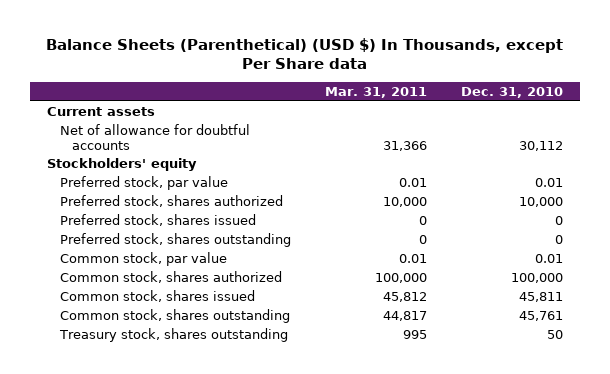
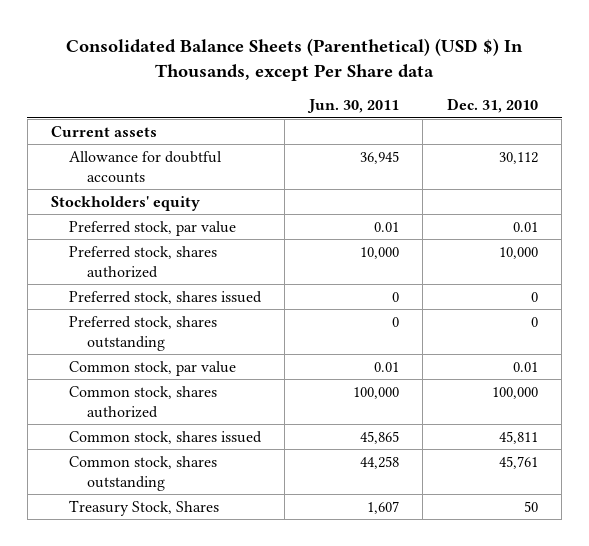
- Balance Sheets (Parenthetical) (USD $) In Thousands, except Per Share data
+ Consolidated Balance Sheets (Parenthetical) (USD $) In Thousands, except Per Share data
- | Mar. 31, 2011 | Dec. 31, 2010
+ | Jun. 30, 2011 | Dec. 31, 2010
- Net of allowance for doubtful accounts | 31,366 | 30,112
+ Allowance for doubtful accounts | 36,945 | 30,112
- Treasury stock, shares outstanding | 995 | 50
+ Treasury Stock, Shares | 1,607 | 50

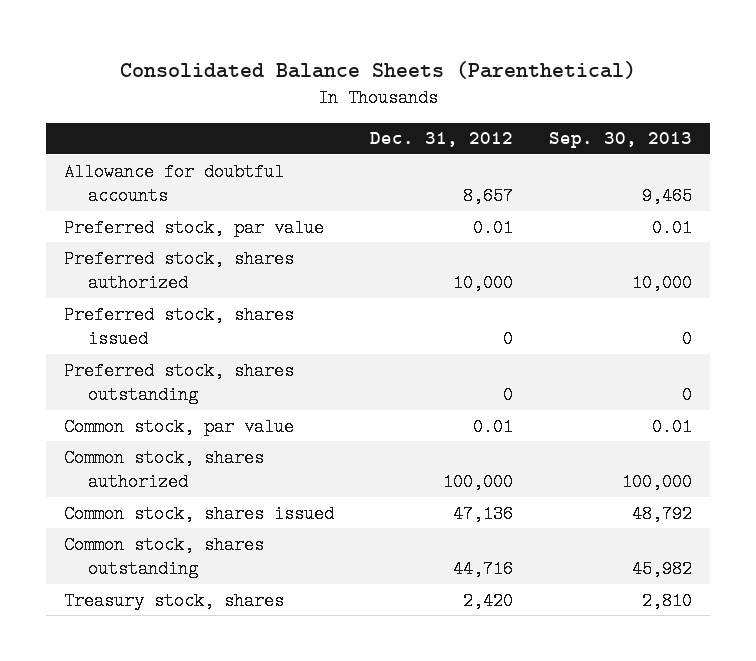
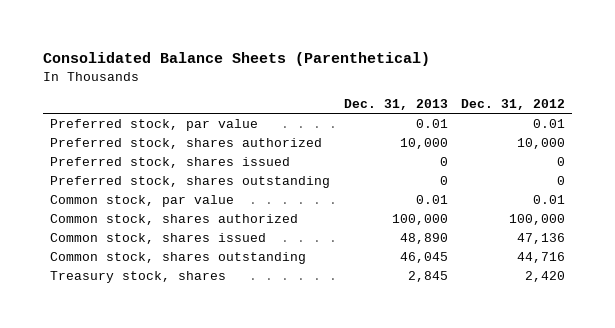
- | Dec. 31, 2012 | Sep. 30, 2013
+ | Dec. 31, 2013 | Dec. 31, 2012
- Allowance for doubtful accounts | 8,657 | 9,465

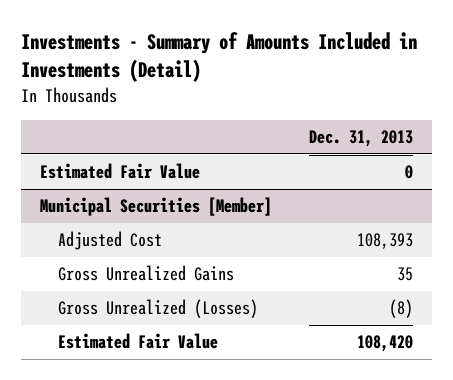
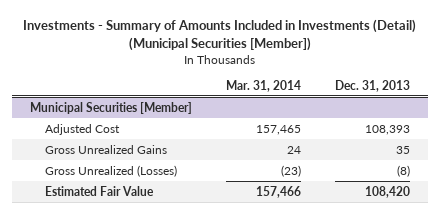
- Investments - Summary of Amounts Included in Investments (Detail)
+ Investments - Summary of Amounts Included in Investments (Detail) (Municipal Securities [Member])
- | Dec. 31, 2013
+ | Mar. 31, 2014 | Dec. 31, 2013
- Estimated Fair Value | 0

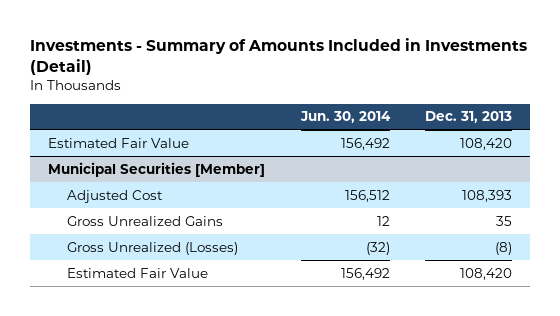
- Investments - Summary of Amounts Included in Investments (Detail) (Municipal Securities [Member])
+ Investments - Summary of Amounts Included in Investments (Detail)
- | Mar. 31, 2014 | Dec. 31, 2013
+ | Jun. 30, 2014 | Dec. 31, 2013
+ Estimated Fair Value | 156,492 | 108,420

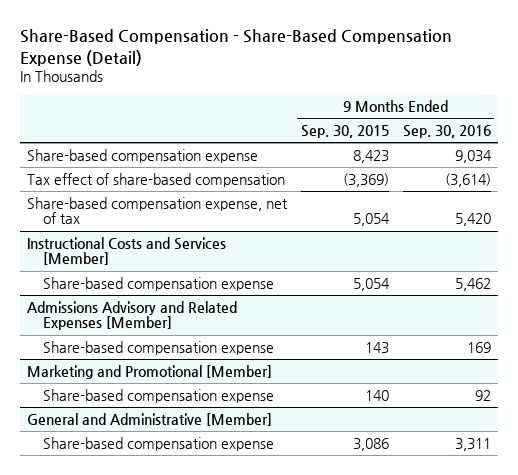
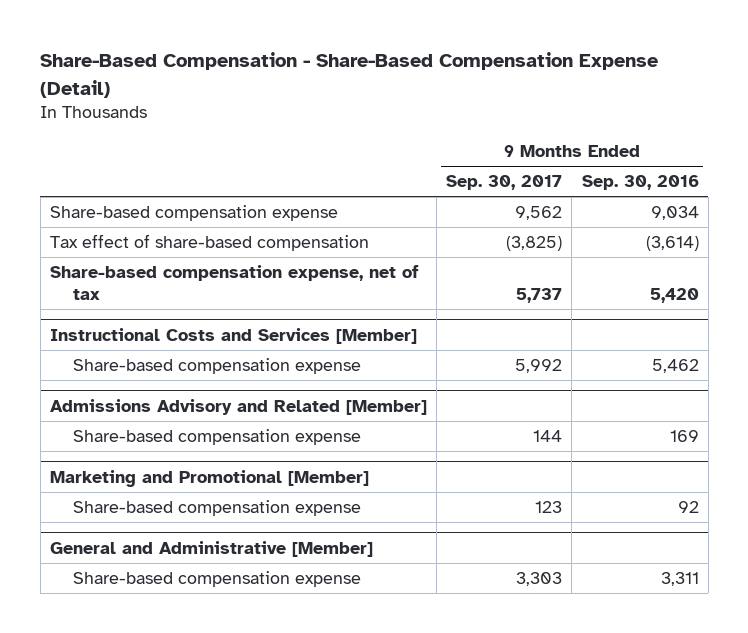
- | 9 Months Ended Sep. 30, 2015 | 9 Months Ended Sep. 30, 2016
+ | 9 Months Ended Sep. 30, 2017 | 9 Months Ended Sep. 30, 2016
- Admissions Advisory and Related Expenses [Member]
+ Admissions Advisory and Related [Member]

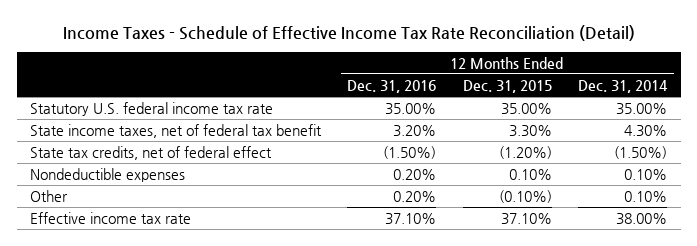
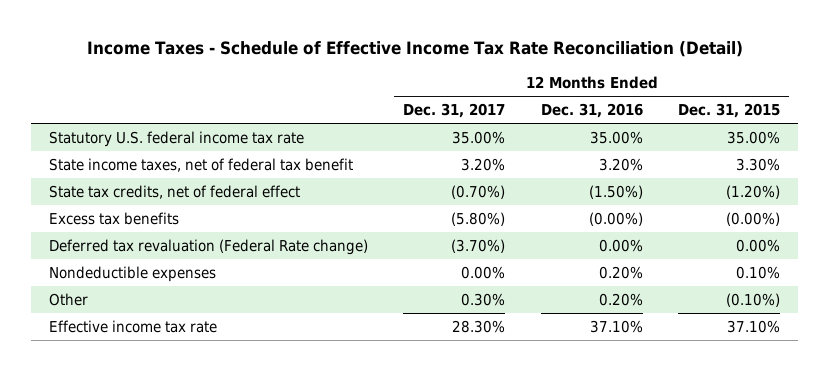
- | 12 Months Ended Dec. 31, 2016 | 12 Months Ended Dec. 31, 2015 | 12 Months Ended Dec. 31, 2014
+ | 12 Months Ended Dec. 31, 2017 | 12 Months Ended Dec. 31, 2016 | 12 Months Ended Dec. 31, 2015
+ Excess tax benefits | (5.80%) | (0.00%) | (0.00%)
+ Deferred tax revaluation (Federal Rate change) | (3.70%) | 0.00% | 0.00%

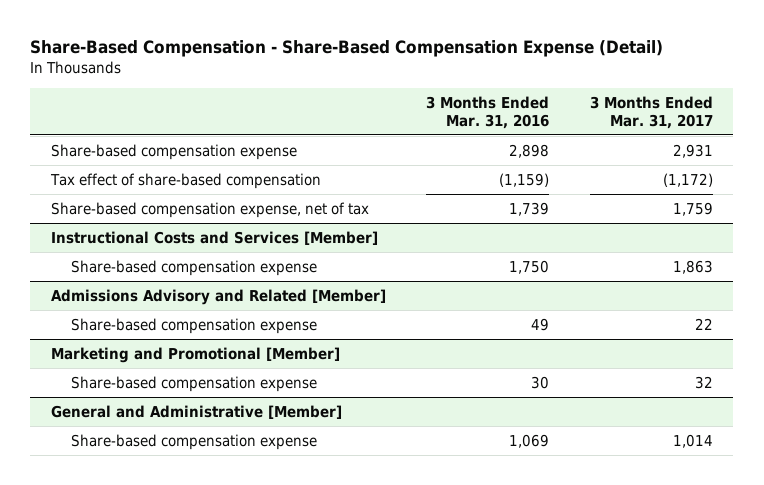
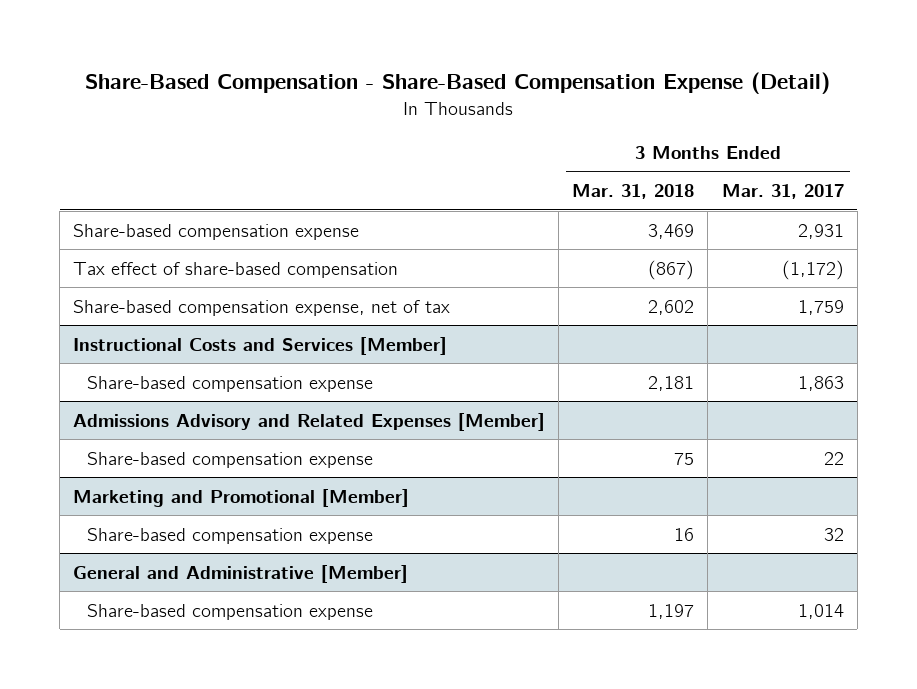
- | 3 Months Ended Mar. 31, 2016 | 3 Months Ended Mar. 31, 2017
+ | 3 Months Ended Mar. 31, 2018 | 3 Months Ended Mar. 31, 2017
- Admissions Advisory and Related [Member]
+ Admissions Advisory and Related Expenses [Member]

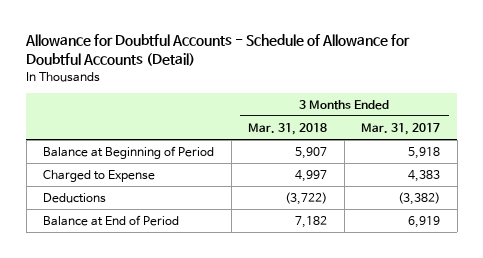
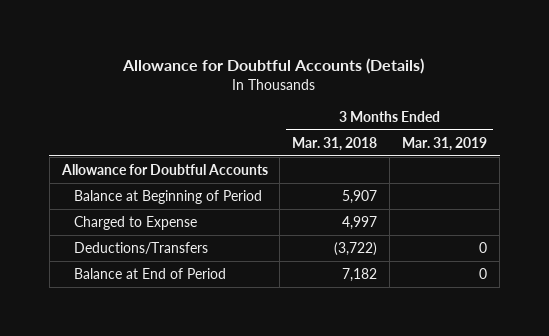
- Allowance for Doubtful Accounts - Schedule of Allowance for Doubtful Accounts (Detail)
+ Allowance for Doubtful Accounts (Details)
- | 3 Months Ended Mar. 31, 2018 | 3 Months Ended Mar. 31, 2017
+ | 3 Months Ended Mar. 31, 2018 | 3 Months Ended Mar. 31, 2019
+ Allowance for Doubtful Accounts
- Deductions | (3,722) | (3,382)
+ Deductions/Transfers | (3,722) | 0

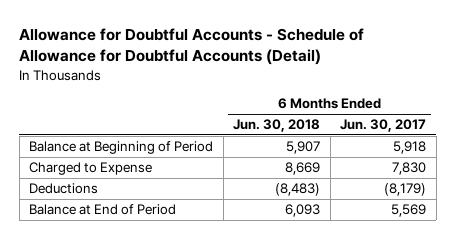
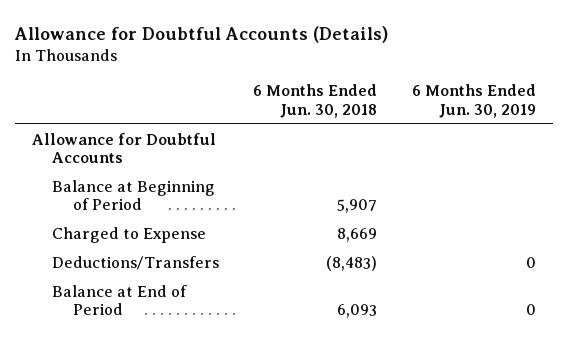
- Allowance for Doubtful Accounts - Schedule of Allowance for Doubtful Accounts (Detail)
+ Allowance for Doubtful Accounts (Details)
- | 6 Months Ended Jun. 30, 2018 | 6 Months Ended Jun. 30, 2017
+ | 6 Months Ended Jun. 30, 2018 | 6 Months Ended Jun. 30, 2019
+ Allowance for Doubtful Accounts
- Deductions | (8,483) | (8,179)
+ Deductions/Transfers | (8,483) | 0

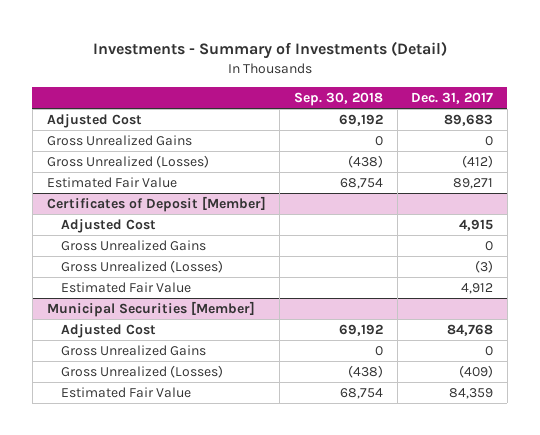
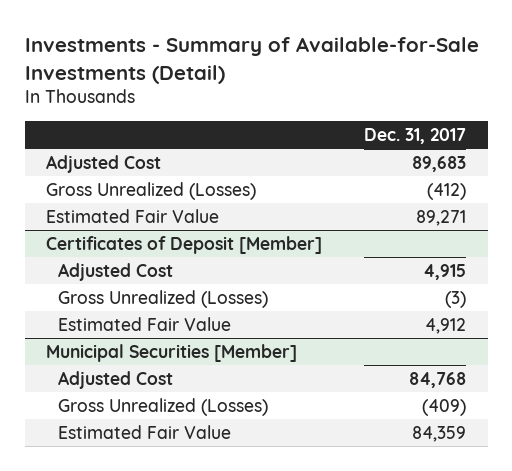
- Investments - Summary of Investments (Detail)
+ Investments - Summary of Available-for-Sale Investments (Detail)
- | Sep. 30, 2018 | Dec. 31, 2017
+ | Dec. 31, 2017
- Gross Unrealized Gains | 0 | 0
@ Certificates of Deposit [Member]
- Gross Unrealized Gains | | 0
@ Municipal Securities [Member]
- Gross Unrealized Gains | 0 | 0

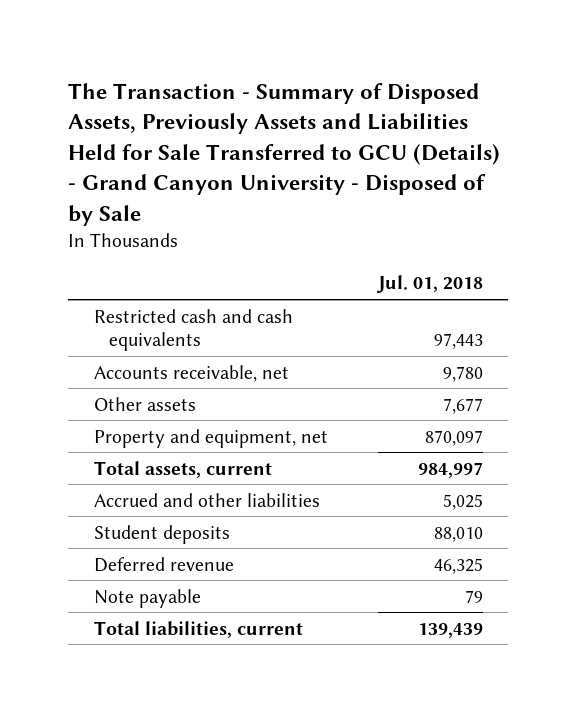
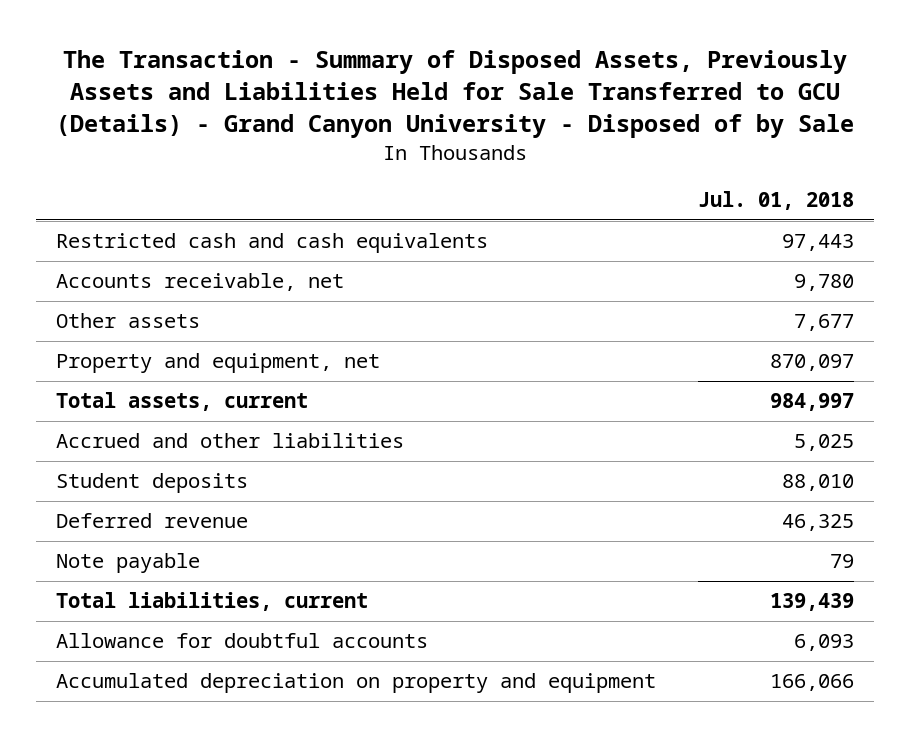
+ Allowance for doubtful accounts | 6,093
+ Accumulated depreciation on property and equipment | 166,066

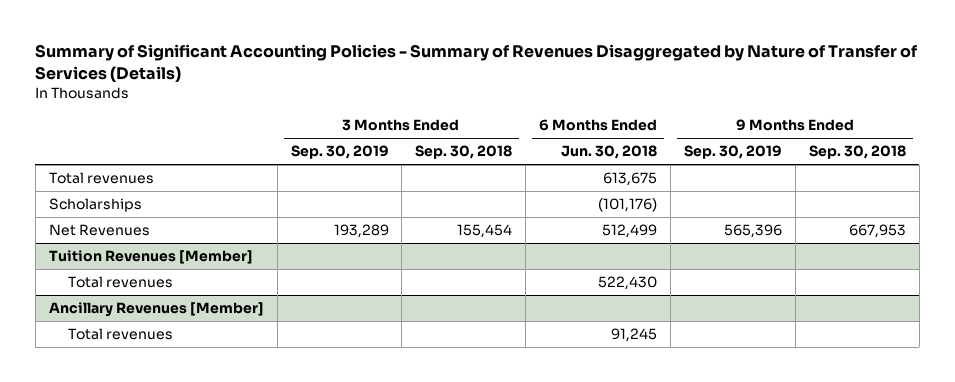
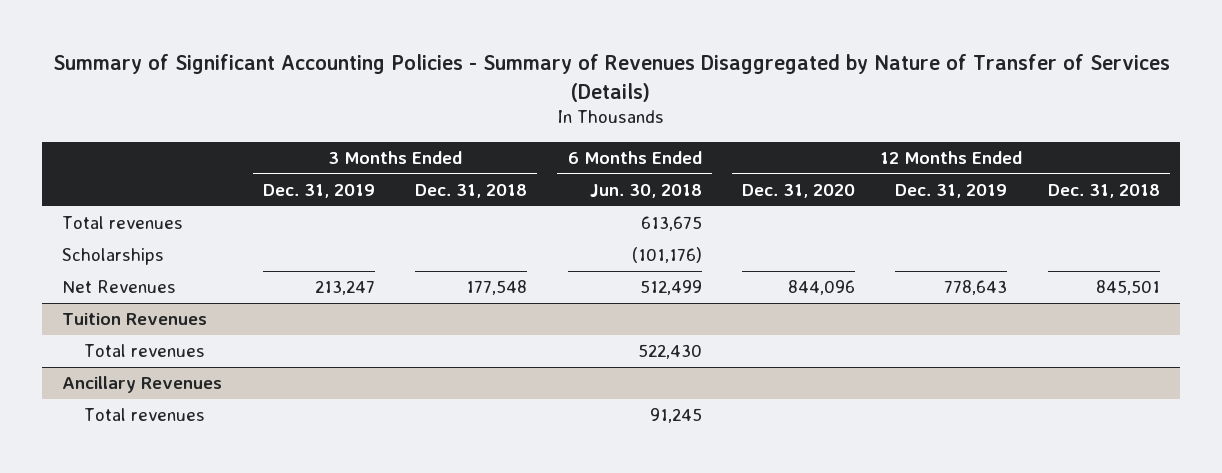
- | 3 Months Ended Sep. 30, 2019 | 3 Months Ended Sep. 30, 2018 | 6 Months Ended Jun. 30, 2018 | 9 Months Ended Sep. 30, 2019 | 9 Months Ended Sep. 30, 2018
+ | 3 Months Ended Dec. 31, 2019 | 3 Months Ended Dec. 31, 2018 | 6 Months Ended Jun. 30, 2018 | 12 Months Ended Dec. 31, 2020 | 12 Months Ended Dec. 31, 2019 | 12 Months Ended Dec. 31, 2018
- Tuition Revenues [Member]
+ Tuition Revenues
- Ancillary Revenues [Member]
+ Ancillary Revenues

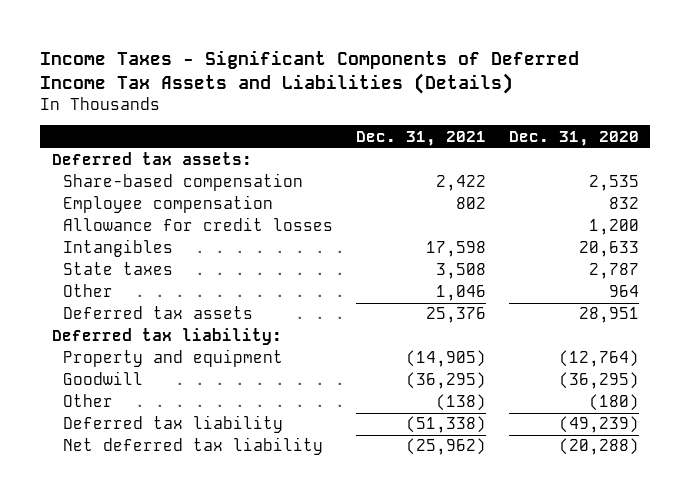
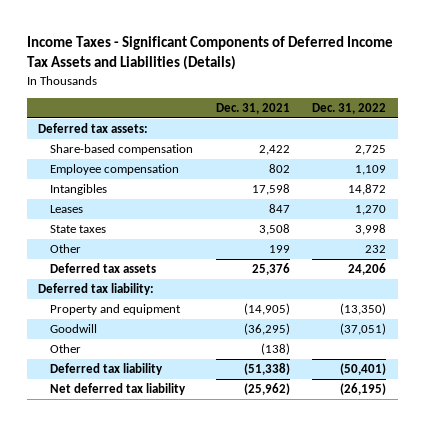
- | Dec. 31, 2021 | Dec. 31, 2020
+ | Dec. 31, 2021 | Dec. 31, 2022
- Allowance for credit losses | | 1,200
+ Leases | 847 | 1,270
- Other | 1,046 | 964
+ Other | 199 | 232

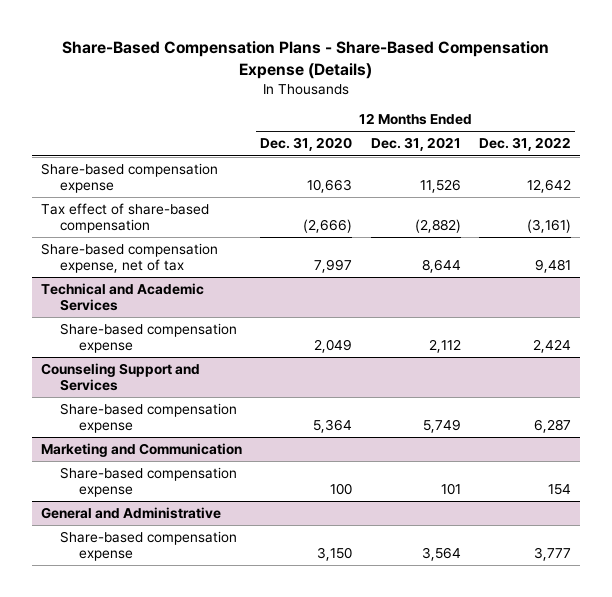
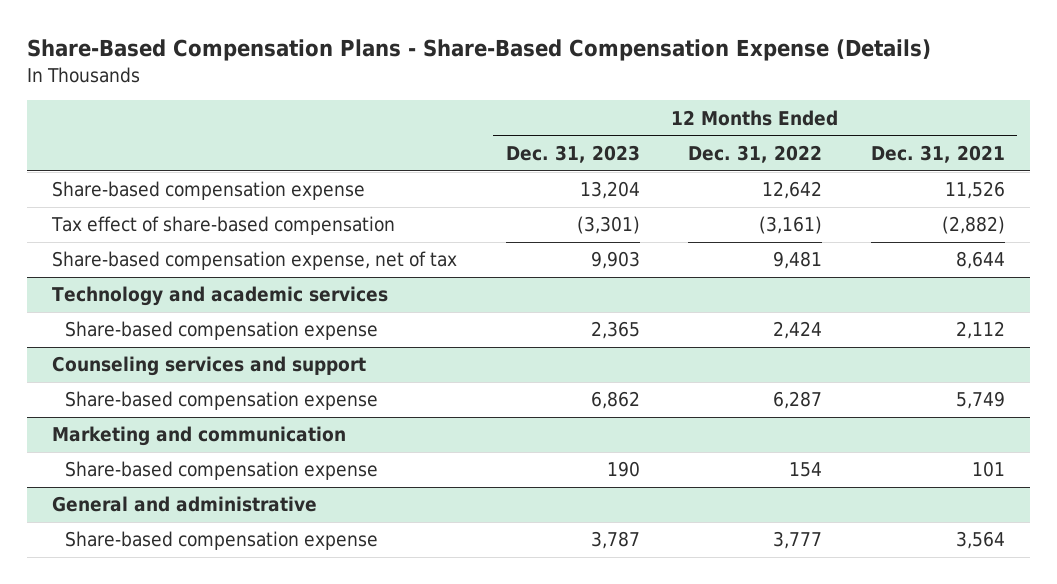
- | 12 Months Ended Dec. 31, 2020 | 12 Months Ended Dec. 31, 2021 | 12 Months Ended Dec. 31, 2022
+ | 12 Months Ended Dec. 31, 2023 | 12 Months Ended Dec. 31, 2022 | 12 Months Ended Dec. 31, 2021
- Technical and Academic Services
+ Technology and academic services
- Counseling Support and Services
+ Counseling services and support
- Marketing and Communication
+ Marketing and communication
- General and Administrative
+ General and administrative

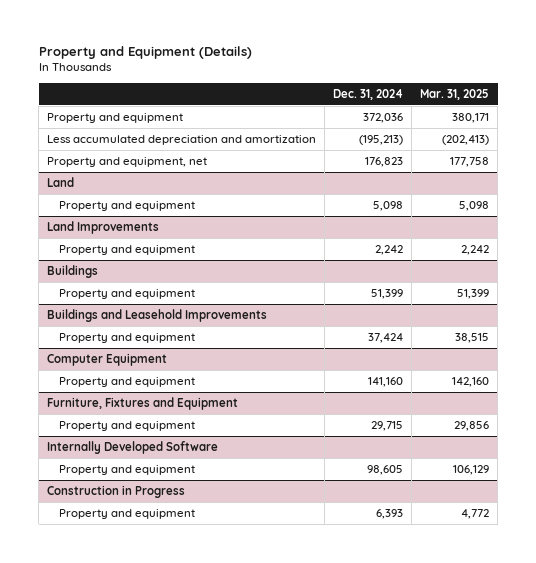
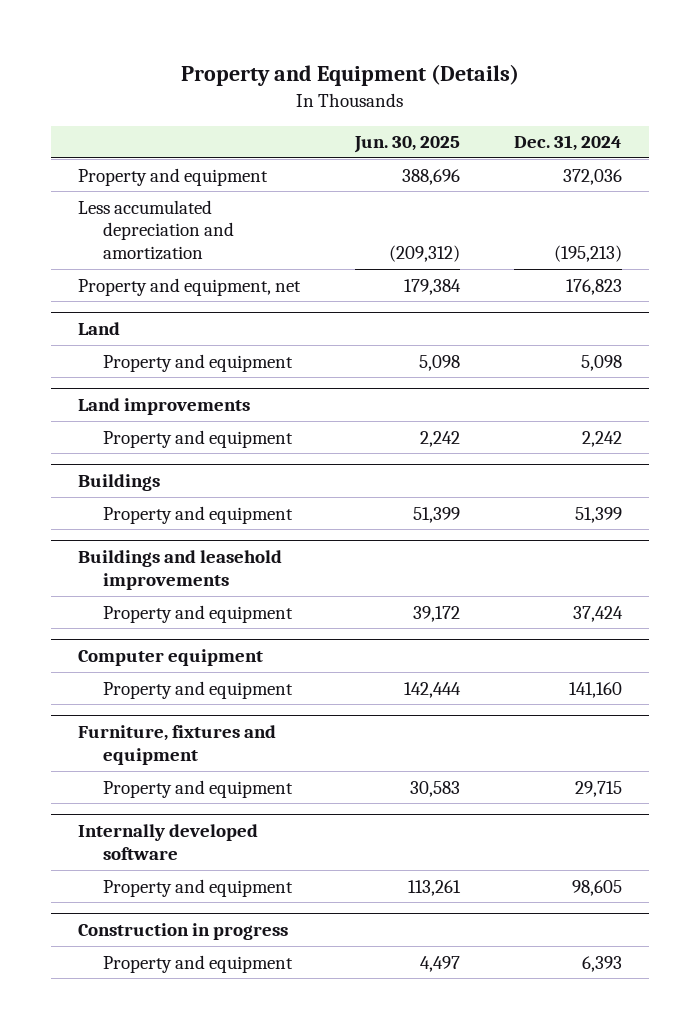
- | Dec. 31, 2024 | Mar. 31, 2025
+ | Jun. 30, 2025 | Dec. 31, 2024
- Land Improvements
+ Land improvements
- Buildings and Leasehold Improvements
+ Buildings and leasehold improvements
- Computer Equipment
+ Computer equipment
- Furniture, Fixtures and Equipment
+ Furniture, fixtures and equipment
- Internally Developed Software
+ Internally developed software
- Construction in Progress
+ Construction in progress

